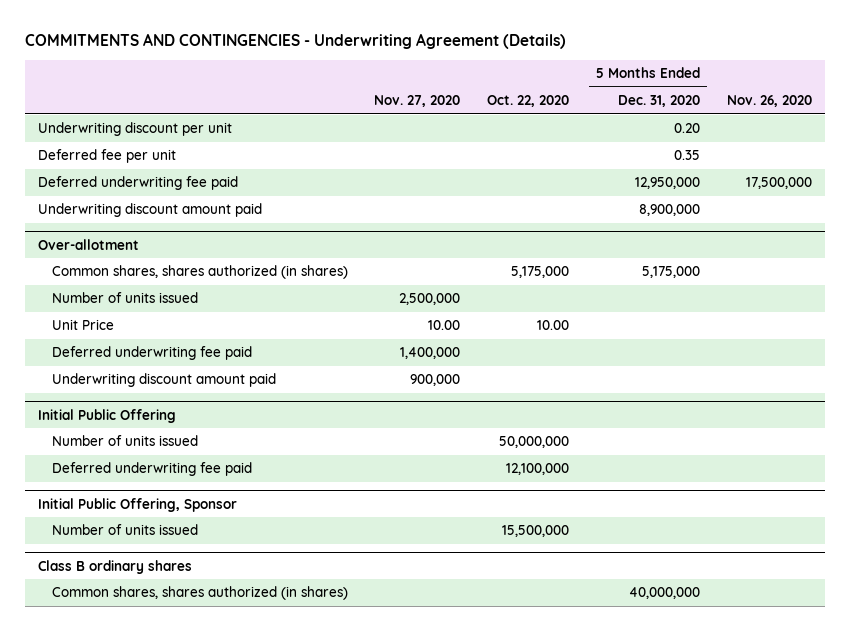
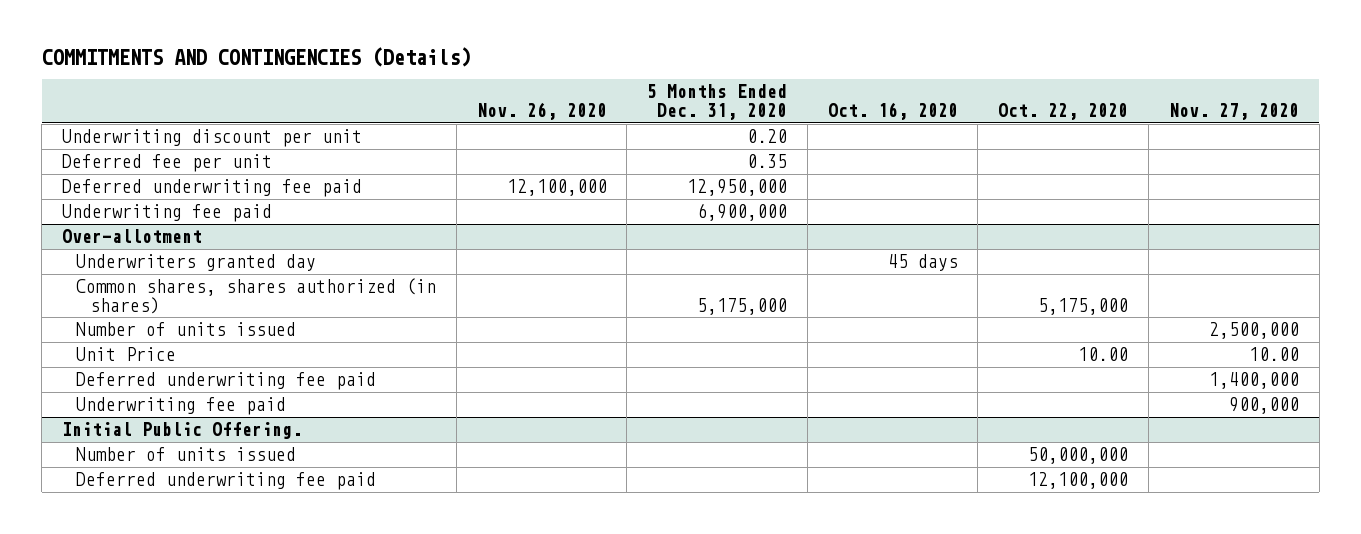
- COMMITMENTS AND CONTINGENCIES - Underwriting Agreement (Details)
+ COMMITMENTS AND CONTINGENCIES (Details)
- | Nov. 27, 2020 | Oct. 22, 2020 | 5 Months Ended Dec. 31, 2020 | Nov. 26, 2020
+ | Nov. 26, 2020 | 5 Months Ended Dec. 31, 2020 | Oct. 16, 2020 | Oct. 22, 2020 | Nov. 27, 2020
- Deferred underwriting fee paid | | | 12,950,000 | 17,500,000
- Underwriting discount amount paid | | | 8,900,000 |
+ Deferred underwriting fee paid | 12,100,000 | 12,950,000 | | |
+ Underwriting fee paid | | 6,900,000 | | |
@ Over-allotment
+ Underwriters granted day | | | 45 days | |
- Underwriting discount amount paid | 900,000 | | |
- Initial Public Offering
@ Over-allotment
+ Underwriting fee paid | | | | | 900,000
+ Initial Public Offering.
- Initial Public Offering, Sponsor
- Number of units issued | | 15,500,000 | |
- Class B ordinary shares
- Common shares, shares authorized (in shares) | | | 40,000,000 |

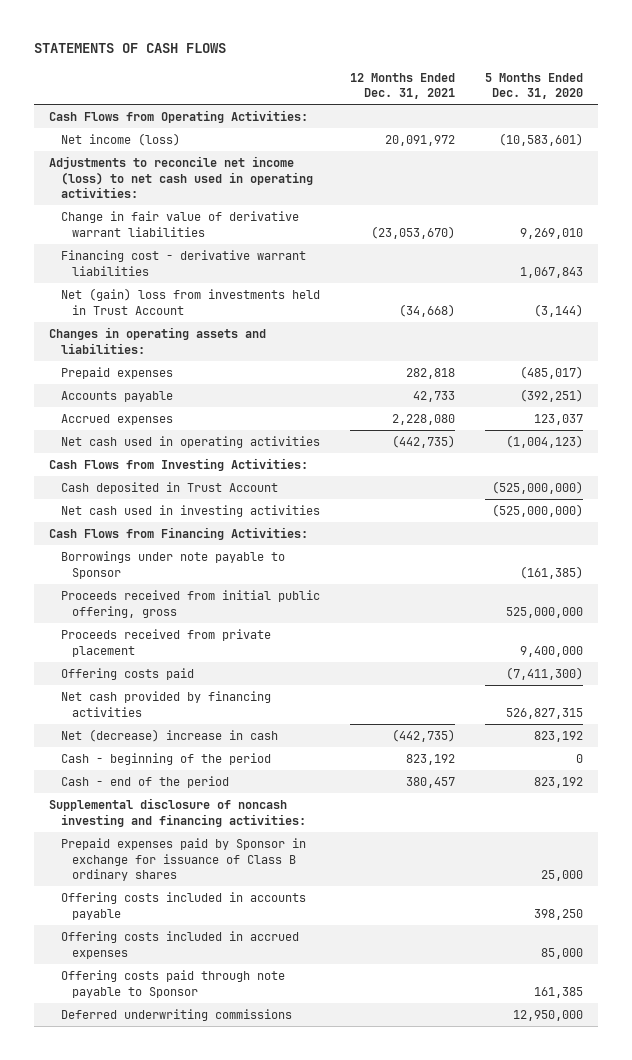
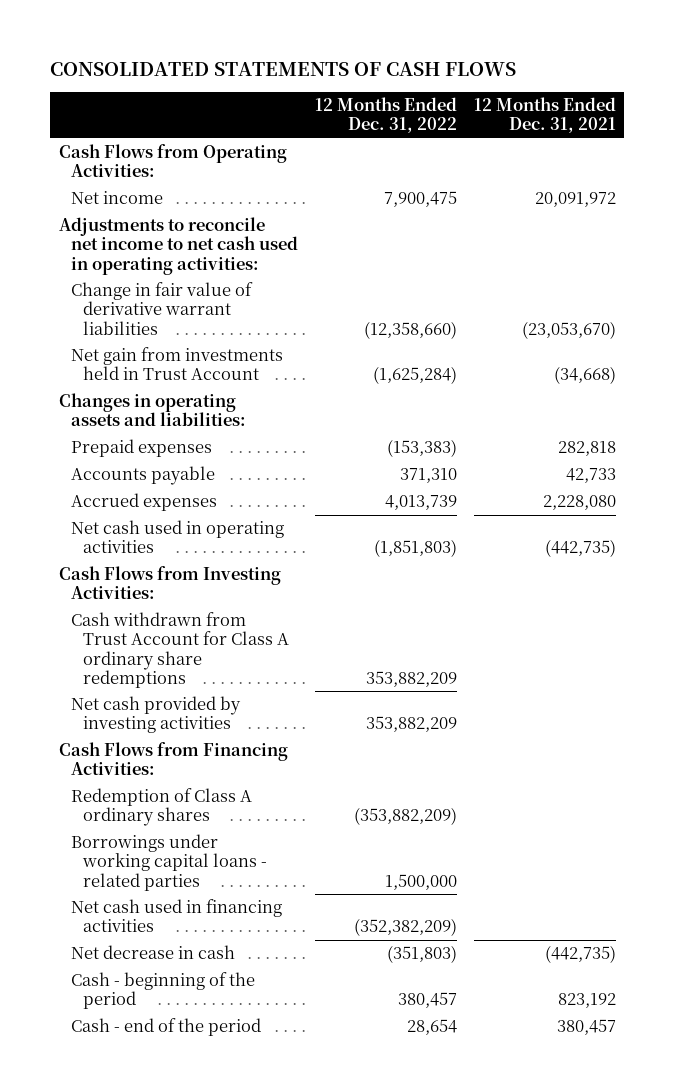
- STATEMENTS OF CASH FLOWS
+ CONSOLIDATED STATEMENTS OF CASH FLOWS
- | 12 Months Ended Dec. 31, 2021 | 5 Months Ended Dec. 31, 2020
+ | 12 Months Ended Dec. 31, 2022 | 12 Months Ended Dec. 31, 2021
- Net income (loss) | 20,091,972 | (10,583,601)
- Adjustments to reconcile net income (loss) to net cash used in operating activities:
+ Net income | 7,900,475 | 20,091,972
+ Adjustments to reconcile net income to net cash used in operating activities:
- Financing cost - derivative warrant liabilities | | 1,067,843
- Net (gain) loss from investments held in Trust Account | (34,668) | (3,144)
+ Net gain from investments held in Trust Account | (1,625,284) | (34,668)
- Cash deposited in Trust Account | | (525,000,000)
- Net cash used in investing activities | | (525,000,000)
+ Cash withdrawn from Trust Account for Class A ordinary share redemptions | 353,882,209 |
+ Net cash provided by investing activities | 353,882,209 |
- Borrowings under note payable to Sponsor | | (161,385)
- Proceeds received from initial public offering, gross | | 525,000,000
- Proceeds received from private placement | | 9,400,000
- Offering costs paid | | (7,411,300)
- Net cash provided by financing activities | | 526,827,315
- Net (decrease) increase in cash | (442,735) | 823,192
+ Redemption of Class A ordinary shares | (353,882,209) |
+ Borrowings under working capital loans - related parties | 1,500,000 |
+ Net cash used in financing activities | (352,382,209) |
+ Net decrease in cash | (351,803) | (442,735)
- Supplemental disclosure of noncash investing and financing activities:
- Prepaid expenses paid by Sponsor in exchange for issuance of Class B ordinary shares | | 25,000
- Offering costs included in accounts payable | | 398,250
- Offering costs included in accrued expenses | | 85,000
- Offering costs paid through note payable to Sponsor | | 161,385
- Deferred underwriting commissions | | 12,950,000

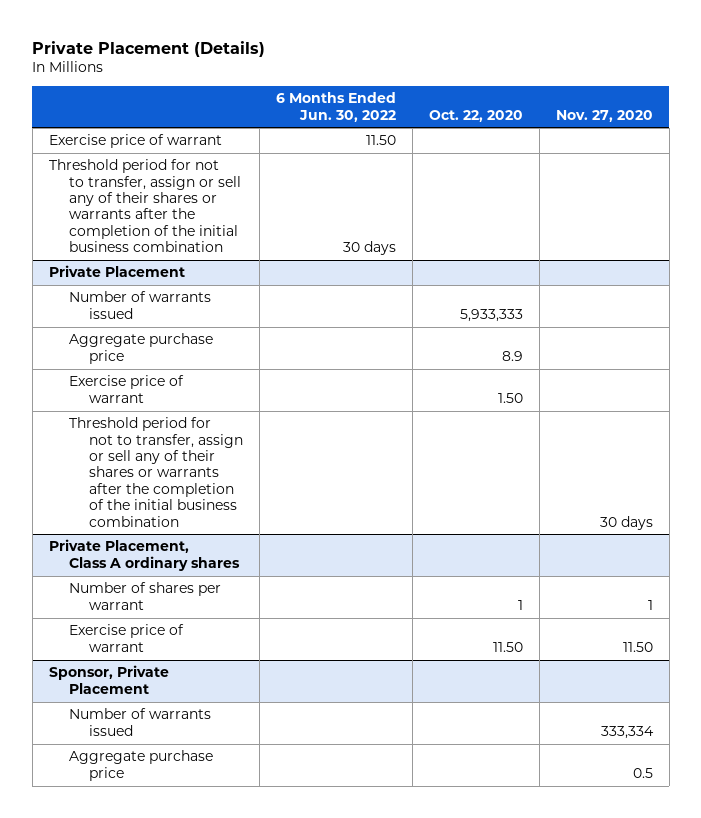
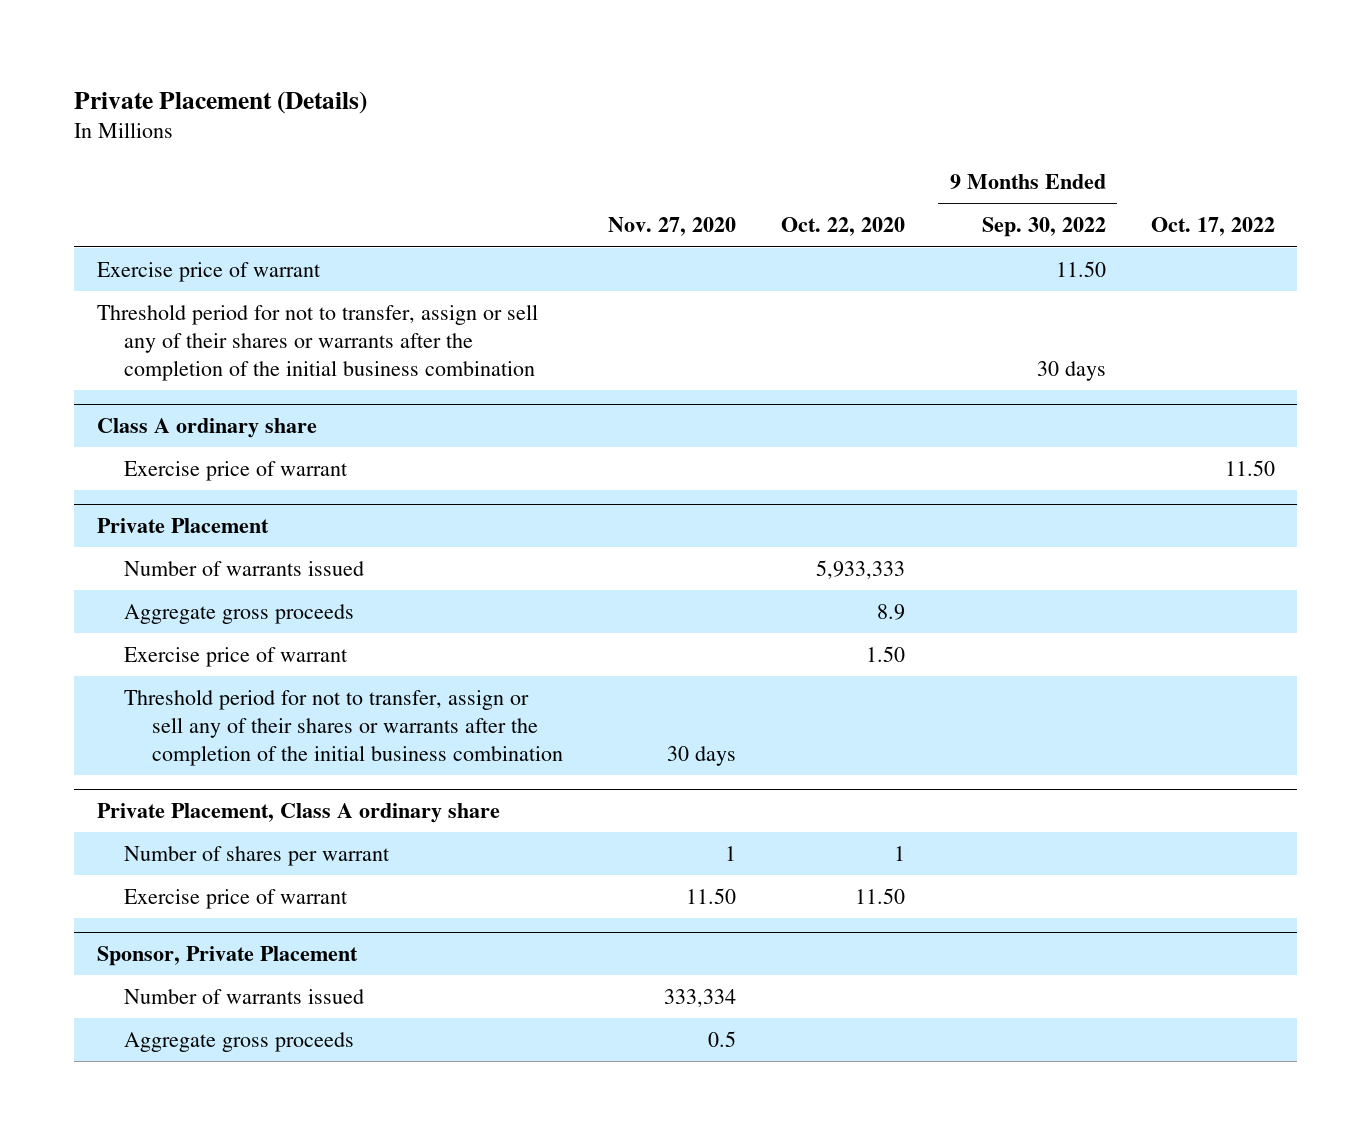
- | 6 Months Ended Jun. 30, 2022 | Oct. 22, 2020 | Nov. 27, 2020
+ | Nov. 27, 2020 | Oct. 22, 2020 | 9 Months Ended Sep. 30, 2022 | Oct. 17, 2022
+ Class A ordinary share
+ Exercise price of warrant | | | | 11.50
@ Private Placement
- Aggregate purchase price | | 8.9 |
+ Aggregate gross proceeds | | 8.9 | |
- Private Placement, Class A ordinary shares
+ Private Placement, Class A ordinary share
@ Sponsor, Private Placement
- Aggregate purchase price | | | 0.5
+ Aggregate gross proceeds | 0.5 | | |

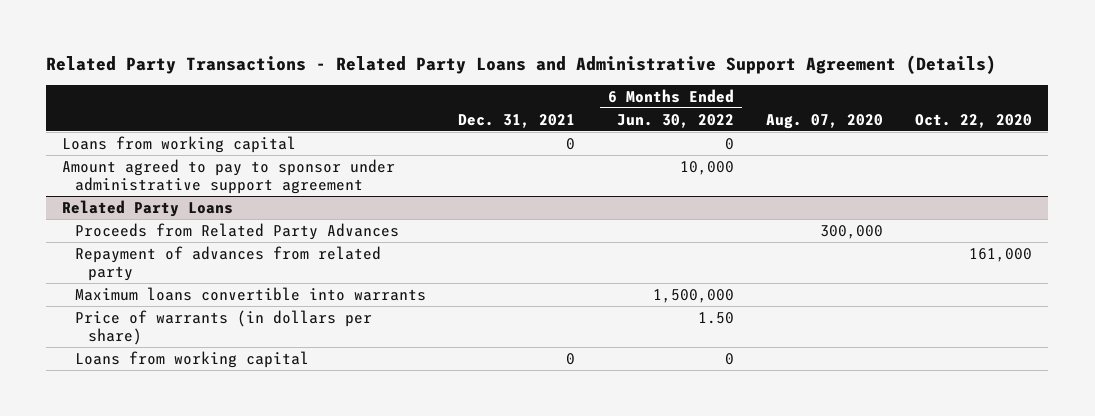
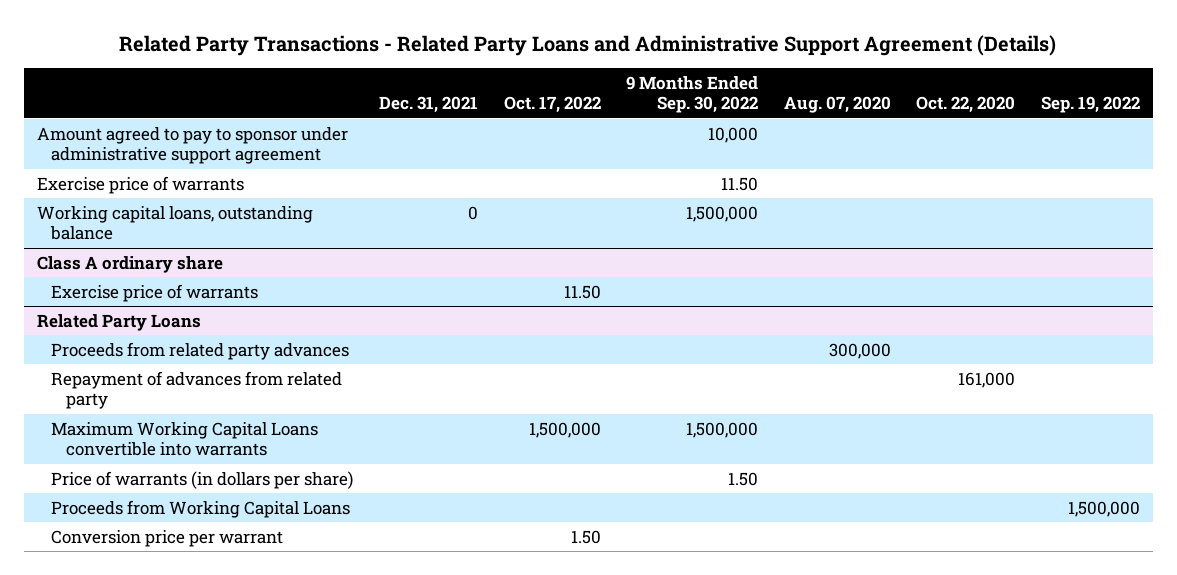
- | Dec. 31, 2021 | 6 Months Ended Jun. 30, 2022 | Aug. 07, 2020 | Oct. 22, 2020
+ | Dec. 31, 2021 | Oct. 17, 2022 | 9 Months Ended Sep. 30, 2022 | Aug. 07, 2020 | Oct. 22, 2020 | Sep. 19, 2022
- Loans from working capital | 0 | 0 | |
+ Exercise price of warrants | | | 11.50 | | |
+ Working capital loans, outstanding balance | 0 | | 1,500,000 | | |
+ Class A ordinary share
+ Exercise price of warrants | | 11.50 | | | |
@ Related Party Loans
- Proceeds from Related Party Advances | | | 300,000 |
+ Proceeds from related party advances | | | | 300,000 | |
- Maximum loans convertible into warrants | | 1,500,000 | |
+ Maximum Working Capital Loans convertible into warrants | | 1,500,000 | 1,500,000 | | |
- Loans from working capital | 0 | 0 | |
+ Proceeds from Working Capital Loans | | | | | | 1,500,000
+ Conversion price per warrant | | 1.50 | | | |

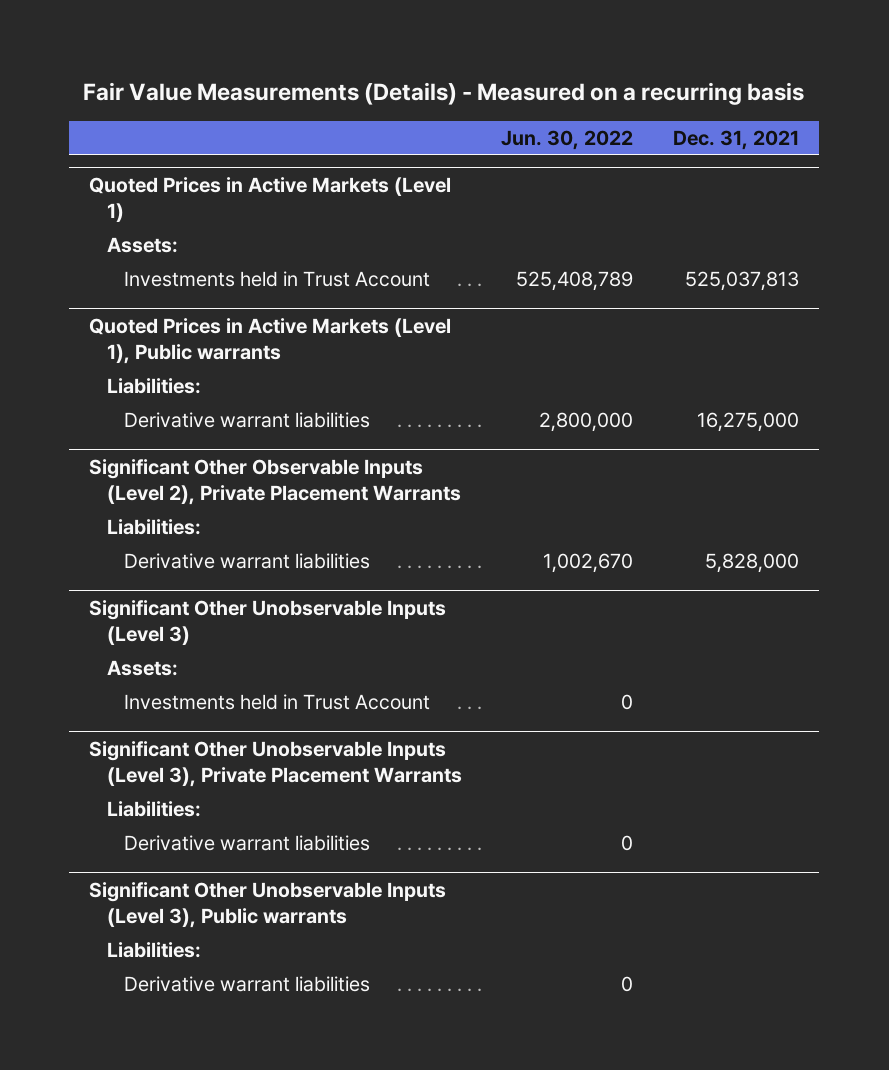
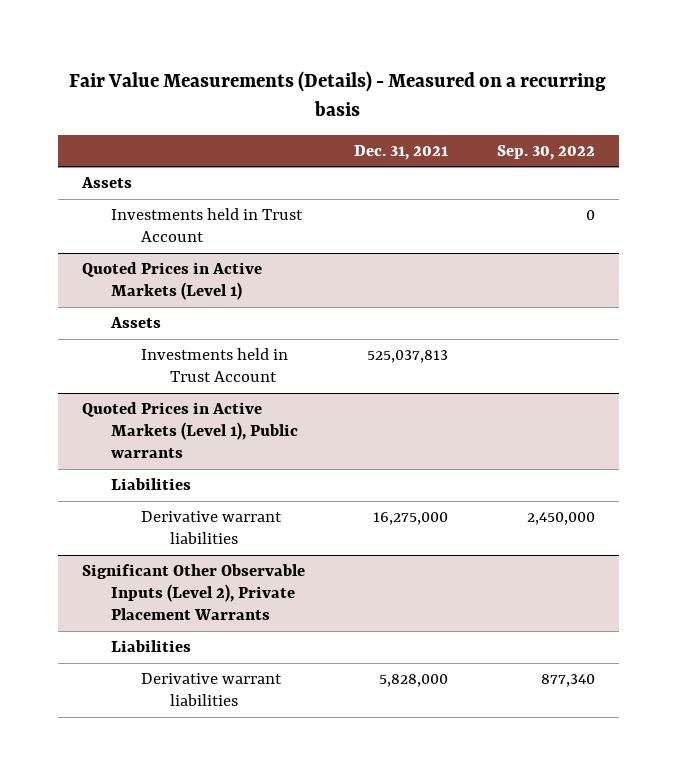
- | Jun. 30, 2022 | Dec. 31, 2021
+ | Dec. 31, 2021 | Sep. 30, 2022
+ Assets
+ Investments held in Trust Account | | 0
@ Quoted Prices in Active Markets (Level 1)
- Assets:
+ Assets
@ Quoted Prices in Active Markets (Level 1), Public warrants
- Liabilities:
+ Liabilities
@ Significant Other Observable Inputs (Level 2), Private Placement Warrants
- Liabilities:
+ Liabilities
- Significant Other Unobservable Inputs (Level 3)
- Assets:
- Investments held in Trust Account | 0 |
- Significant Other Unobservable Inputs (Level 3), Private Placement Warrants
- Liabilities:
- Derivative warrant liabilities | 0 |
- Significant Other Unobservable Inputs (Level 3), Public warrants
- Liabilities:
- Derivative warrant liabilities | 0 |

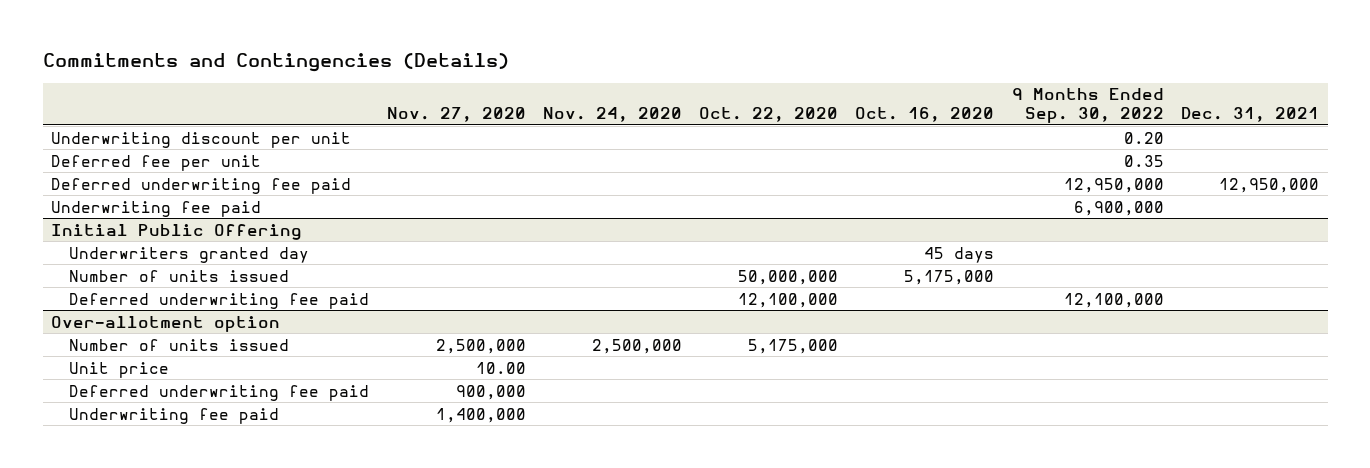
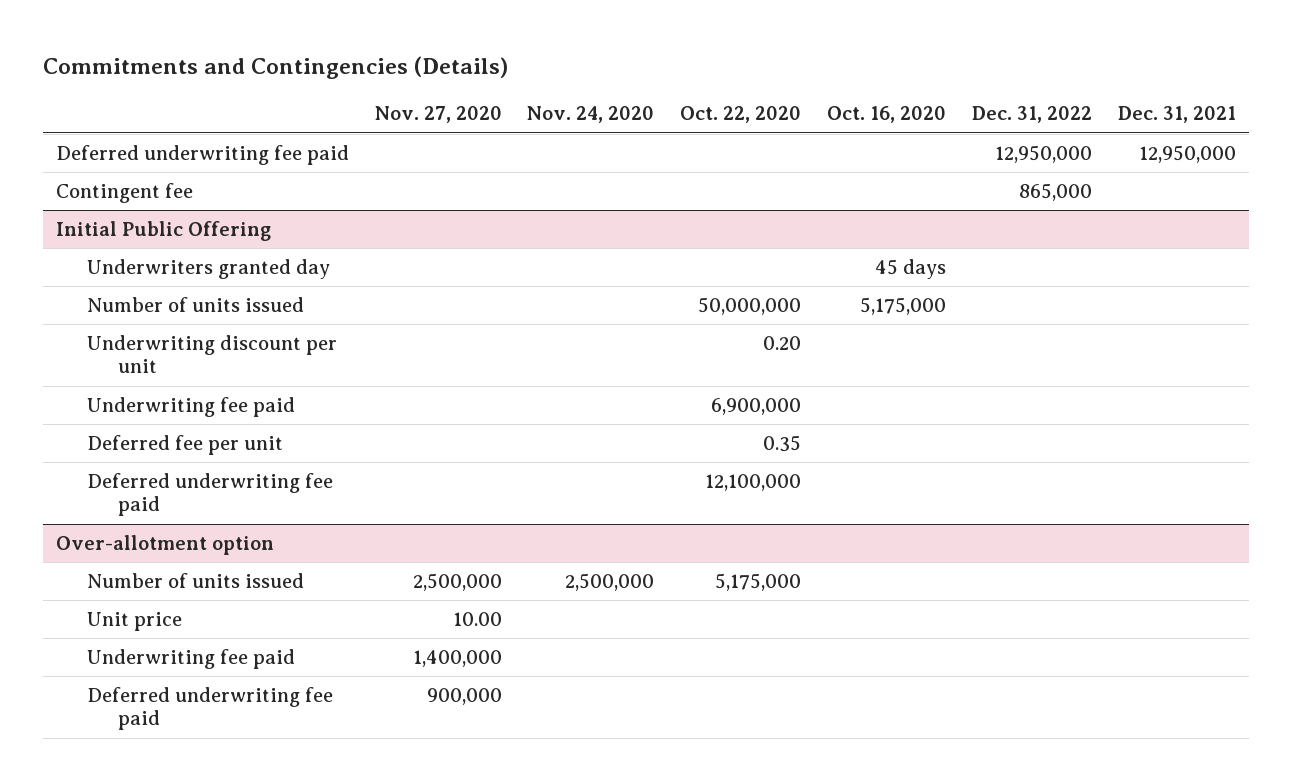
- | Nov. 27, 2020 | Nov. 24, 2020 | Oct. 22, 2020 | Oct. 16, 2020 | 9 Months Ended Sep. 30, 2022 | Dec. 31, 2021
+ | Nov. 27, 2020 | Nov. 24, 2020 | Oct. 22, 2020 | Oct. 16, 2020 | Dec. 31, 2022 | Dec. 31, 2021
- Underwriting discount per unit | | | | | 0.20 |
- Deferred fee per unit | | | | | 0.35 |
- Underwriting fee paid | | | | | 6,900,000 |
+ Contingent fee | | | | | 865,000 |
@ Initial Public Offering
+ Underwriting discount per unit | | | 0.20 | | |
+ Underwriting fee paid | | | 6,900,000 | | |
+ Deferred fee per unit | | | 0.35 | | |
@ Over-allotment option
moved down: Deferred underwriting fee paid | 900,000 | | | | |

